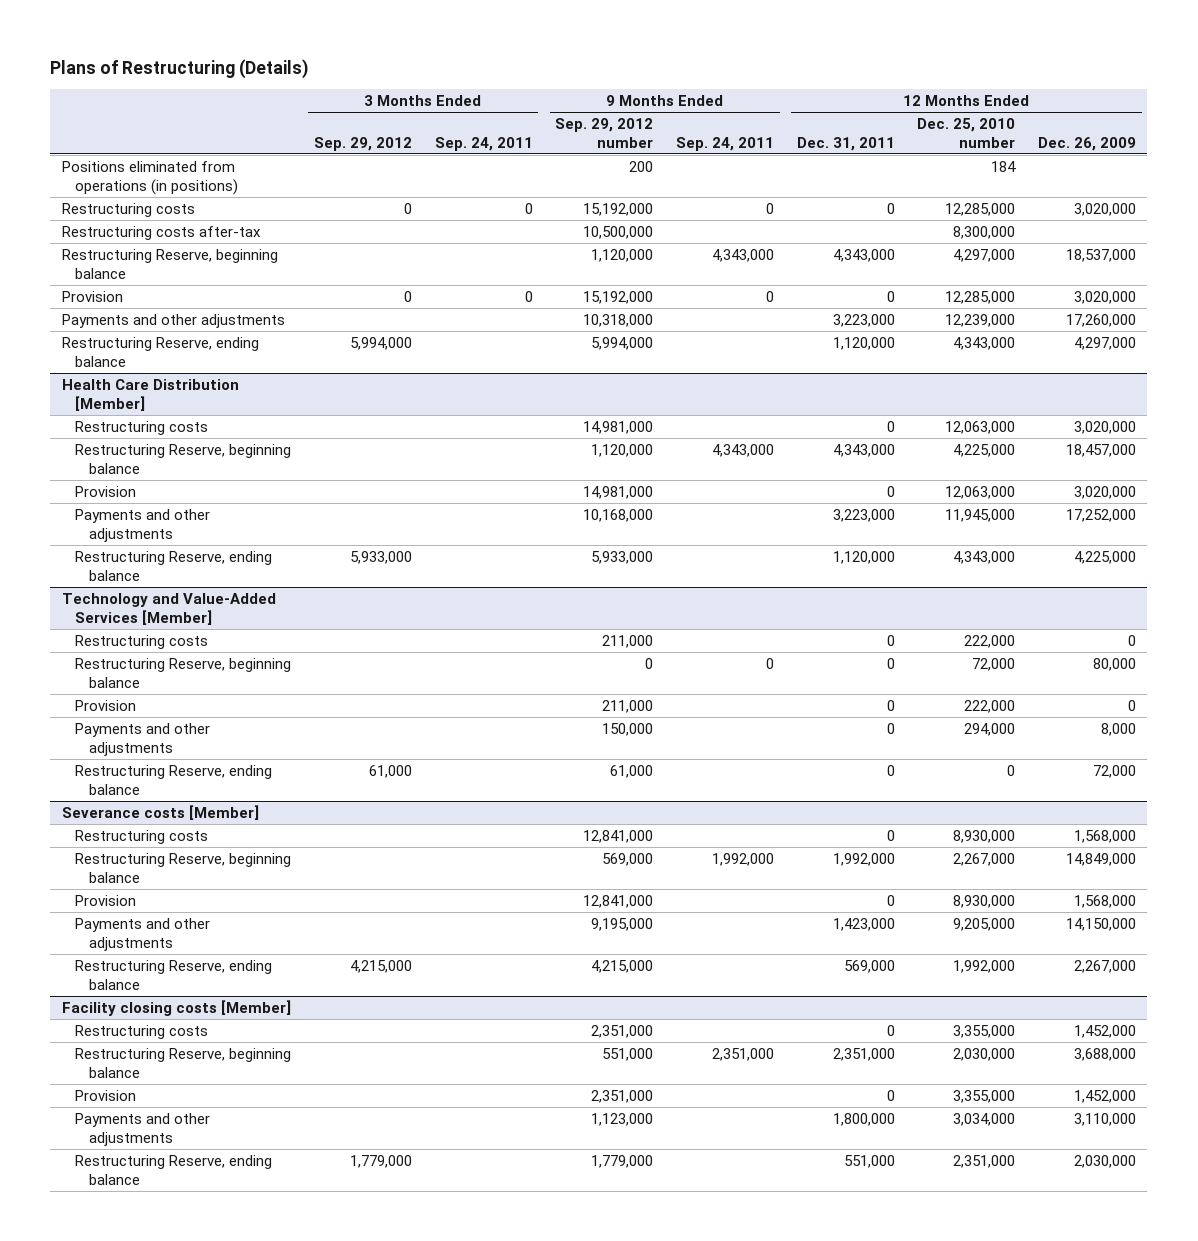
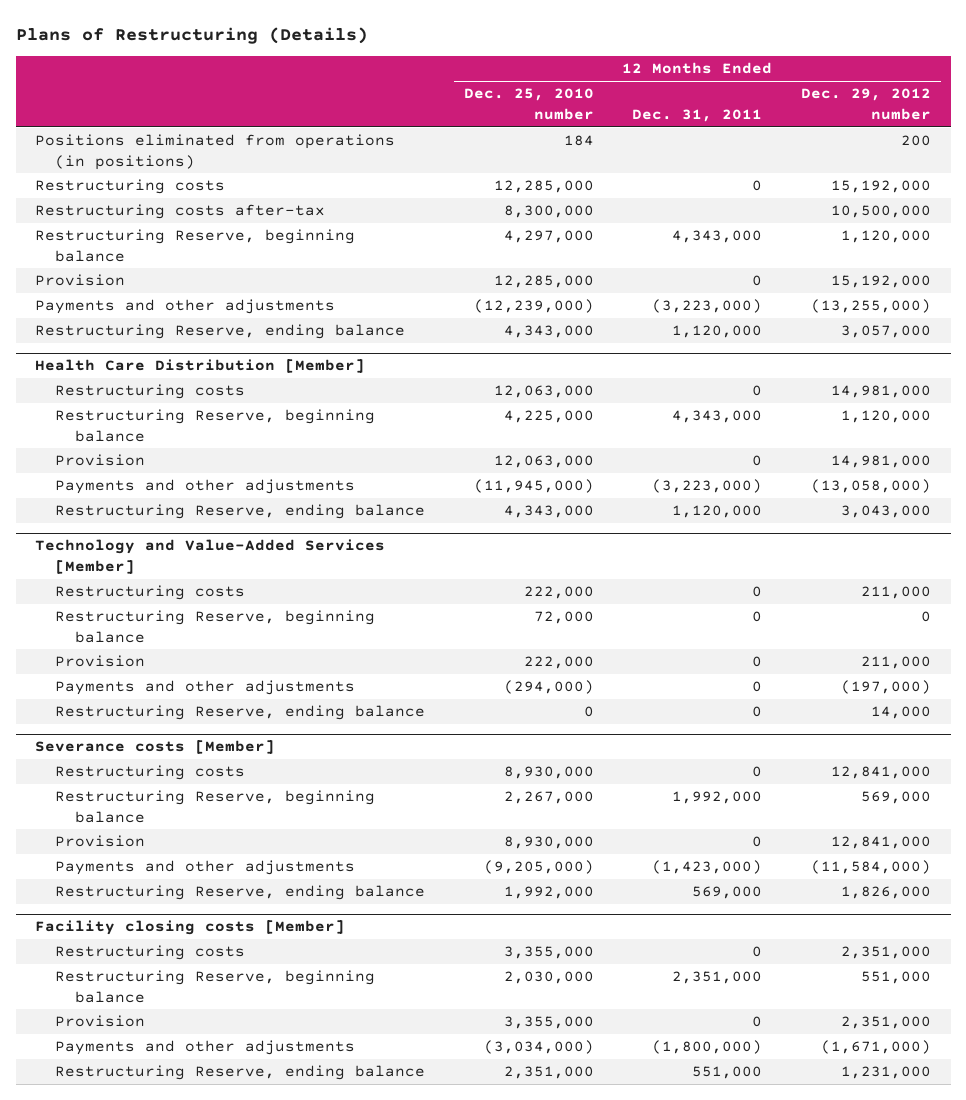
- | 3 Months Ended Sep. 29, 2012 | 3 Months Ended Sep. 24, 2011 | 9 Months Ended Sep. 29, 2012 number | 9 Months Ended Sep. 24, 2011 | 12 Months Ended Dec. 31, 2011 | 12 Months Ended Dec. 25, 2010 number | 12 Months Ended Dec. 26, 2009
+ | 12 Months Ended Dec. 25, 2010 number | 12 Months Ended Dec. 31, 2011 | 12 Months Ended Dec. 29, 2012 number
- Payments and other adjustments | | | 10,318,000 | | 3,223,000 | 12,239,000 | 17,260,000
+ Payments and other adjustments | (12,239,000) | (3,223,000) | (13,255,000)
@ Health Care Distribution [Member]
- Payments and other adjustments | | | 10,168,000 | | 3,223,000 | 11,945,000 | 17,252,000
+ Payments and other adjustments | (11,945,000) | (3,223,000) | (13,058,000)
@ Technology and Value-Added Services [Member]
- Payments and other adjustments | | | 150,000 | | 0 | 294,000 | 8,000
+ Payments and other adjustments | (294,000) | 0 | (197,000)
@ Severance costs [Member]
- Payments and other adjustments | | | 9,195,000 | | 1,423,000 | 9,205,000 | 14,150,000
+ Payments and other adjustments | (9,205,000) | (1,423,000) | (11,584,000)
@ Facility closing costs [Member]
- Payments and other adjustments | | | 1,123,000 | | 1,800,000 | 3,034,000 | 3,110,000
+ Payments and other adjustments | (3,034,000) | (1,800,000) | (1,671,000)

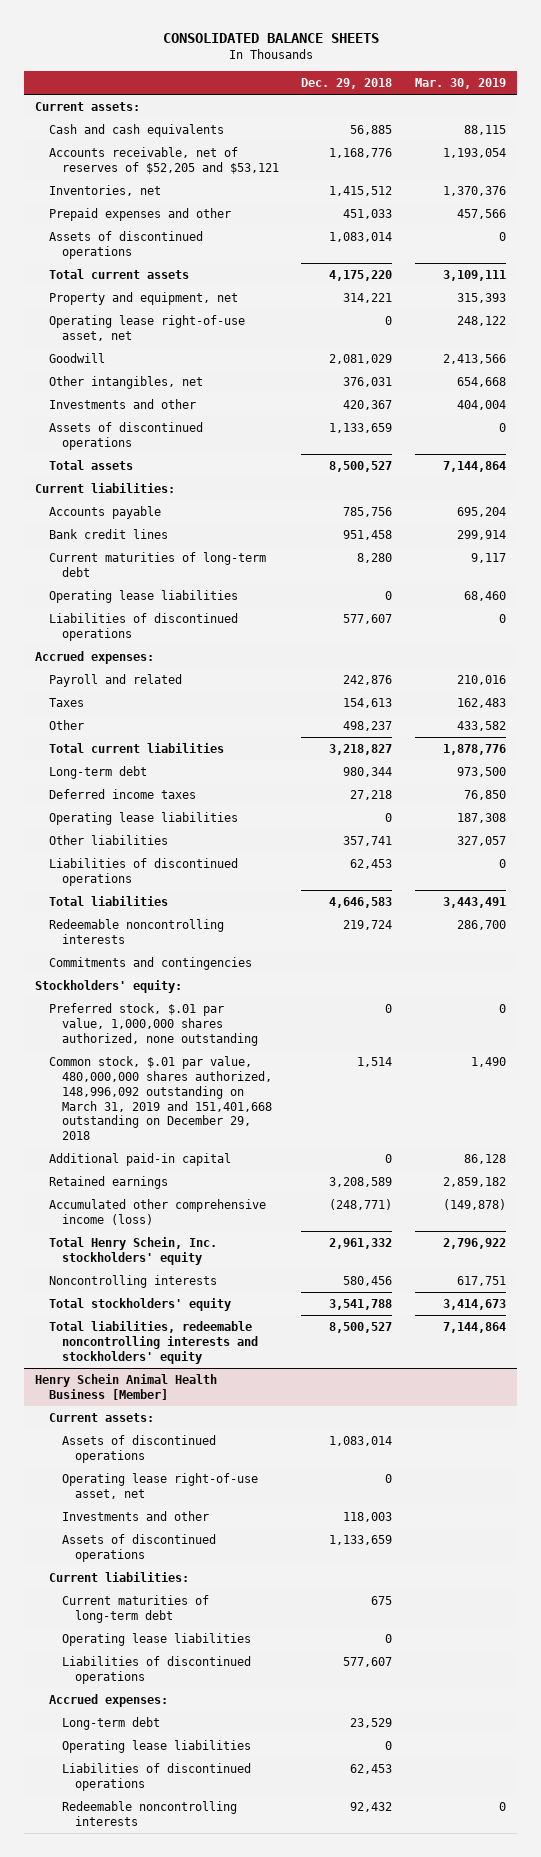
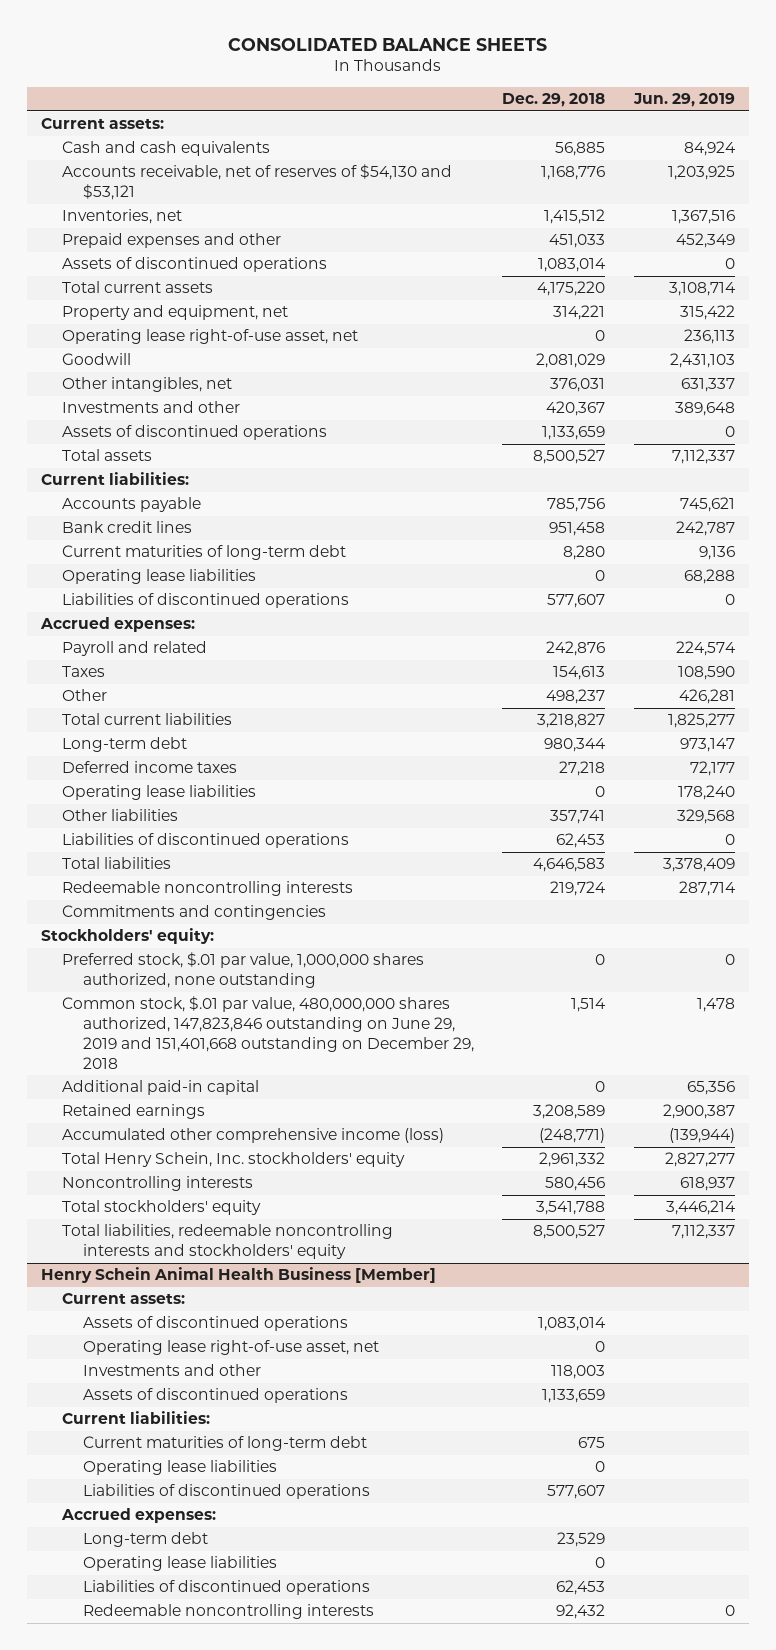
- | Dec. 29, 2018 | Mar. 30, 2019
+ | Dec. 29, 2018 | Jun. 29, 2019
- Accounts receivable, net of reserves of $52,205 and $53,121 | 1,168,776 | 1,193,054
+ Accounts receivable, net of reserves of $54,130 and $53,121 | 1,168,776 | 1,203,925
- Common stock, $.01 par value, 480,000,000 shares authorized, 148,996,092 outstanding on March 31, 2019 and 151,401,668 outstanding on December 29, 2018 | 1,514 | 1,490
+ Common stock, $.01 par value, 480,000,000 shares authorized, 147,823,846 outstanding on June 29, 2019 and 151,401,668 outstanding on December 29, 2018 | 1,514 | 1,478

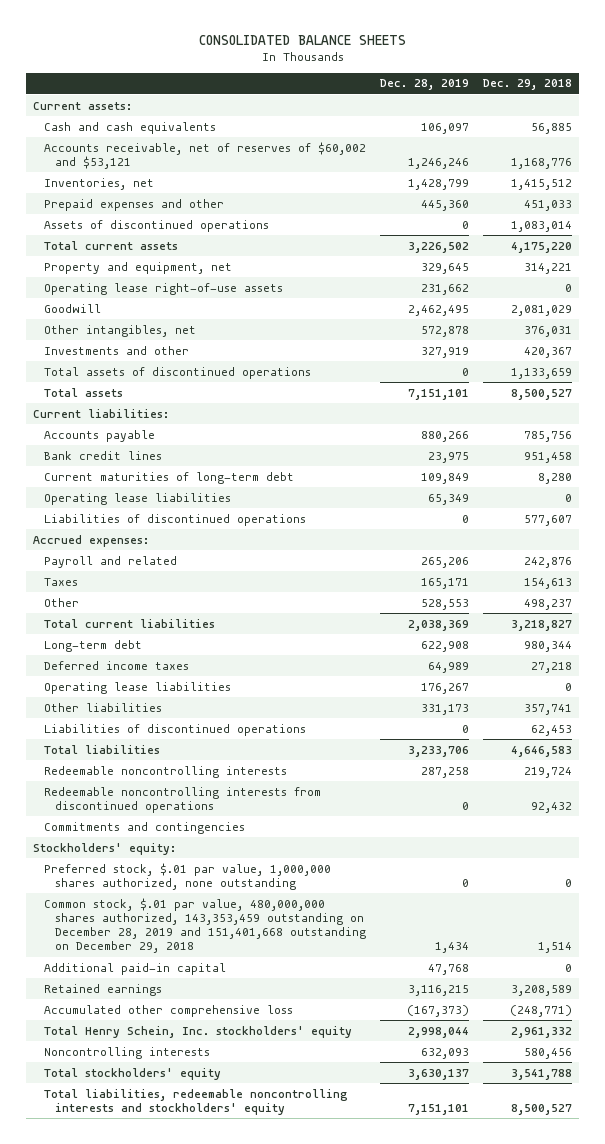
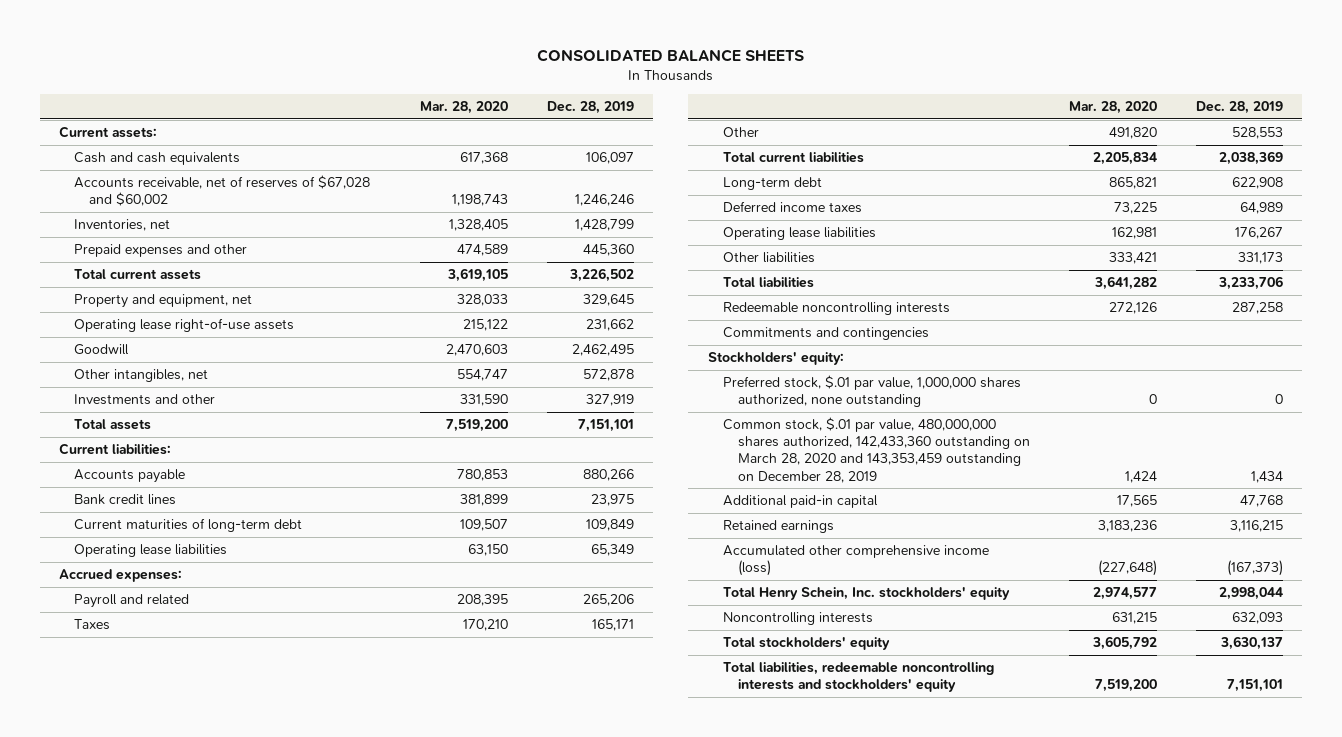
- | Dec. 28, 2019 | Dec. 29, 2018
+ | Mar. 28, 2020 | Dec. 28, 2019
- Accounts receivable, net of reserves of $60,002 and $53,121 | 1,246,246 | 1,168,776
+ Accounts receivable, net of reserves of $67,028 and $60,002 | 1,198,743 | 1,246,246
- Assets of discontinued operations | 0 | 1,083,014
- Total assets of discontinued operations | 0 | 1,133,659
- Liabilities of discontinued operations | 0 | 577,607
- Liabilities of discontinued operations | 0 | 62,453
- Redeemable noncontrolling interests from discontinued operations | 0 | 92,432
- Common stock, $.01 par value, 480,000,000 shares authorized, 143,353,459 outstanding on December 28, 2019 and 151,401,668 outstanding on December 29, 2018 | 1,434 | 1,514
+ Common stock, $.01 par value, 480,000,000 shares authorized, 142,433,360 outstanding on March 28, 2020 and 143,353,459 outstanding on December 28, 2019 | 1,424 | 1,434
- Accumulated other comprehensive loss | (167,373) | (248,771)
+ Accumulated other comprehensive income (loss) | (227,648) | (167,373)

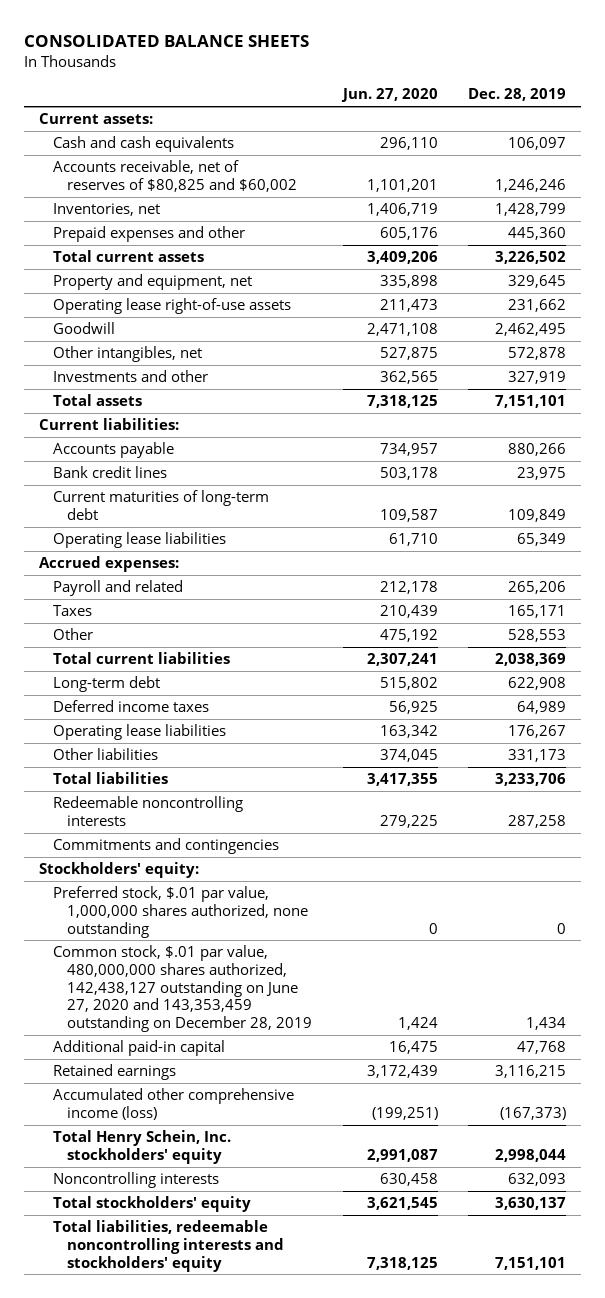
- | Mar. 28, 2020 | Dec. 28, 2019
+ | Jun. 27, 2020 | Dec. 28, 2019
- Accounts receivable, net of reserves of $67,028 and $60,002 | 1,198,743 | 1,246,246
+ Accounts receivable, net of reserves of $80,825 and $60,002 | 1,101,201 | 1,246,246
- Common stock, $.01 par value, 480,000,000 shares authorized, 142,433,360 outstanding on March 28, 2020 and 143,353,459 outstanding on December 28, 2019 | 1,424 | 1,434
+ Common stock, $.01 par value, 480,000,000 shares authorized, 142,438,127 outstanding on June 27, 2020 and 143,353,459 outstanding on December 28, 2019 | 1,424 | 1,434

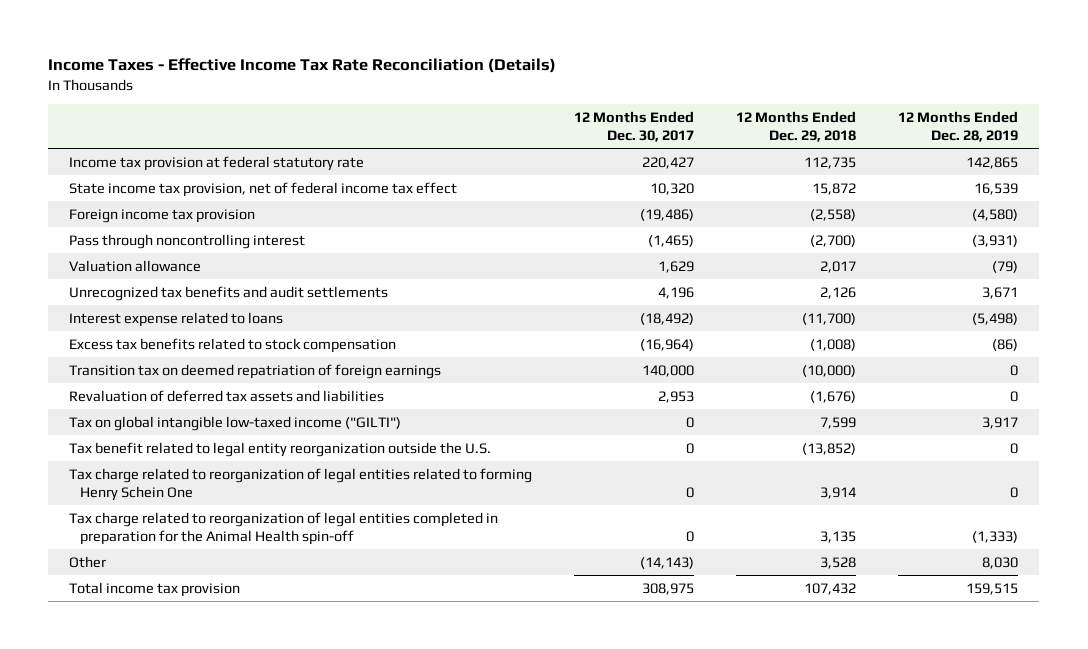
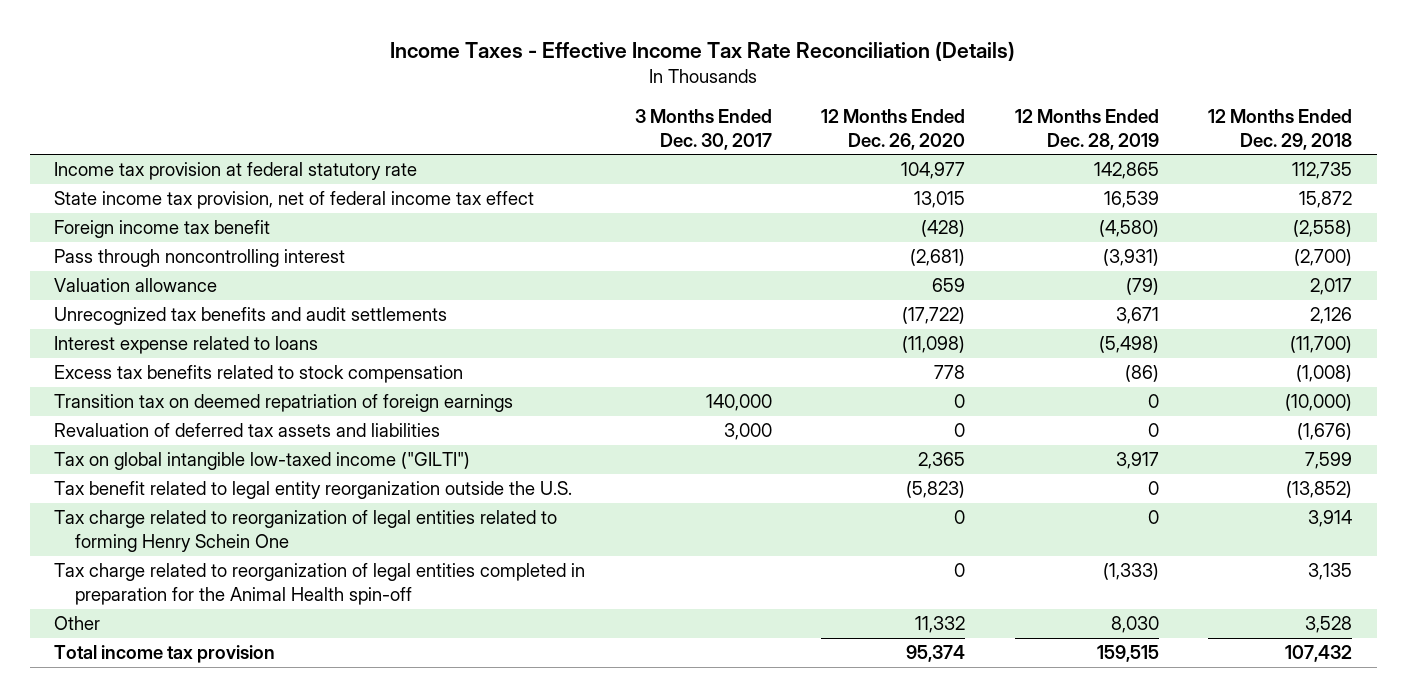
- | 12 Months Ended Dec. 30, 2017 | 12 Months Ended Dec. 29, 2018 | 12 Months Ended Dec. 28, 2019
+ | 3 Months Ended Dec. 30, 2017 | 12 Months Ended Dec. 26, 2020 | 12 Months Ended Dec. 28, 2019 | 12 Months Ended Dec. 29, 2018
- Foreign income tax provision | (19,486) | (2,558) | (4,580)
+ Foreign income tax benefit | | (428) | (4,580) | (2,558)

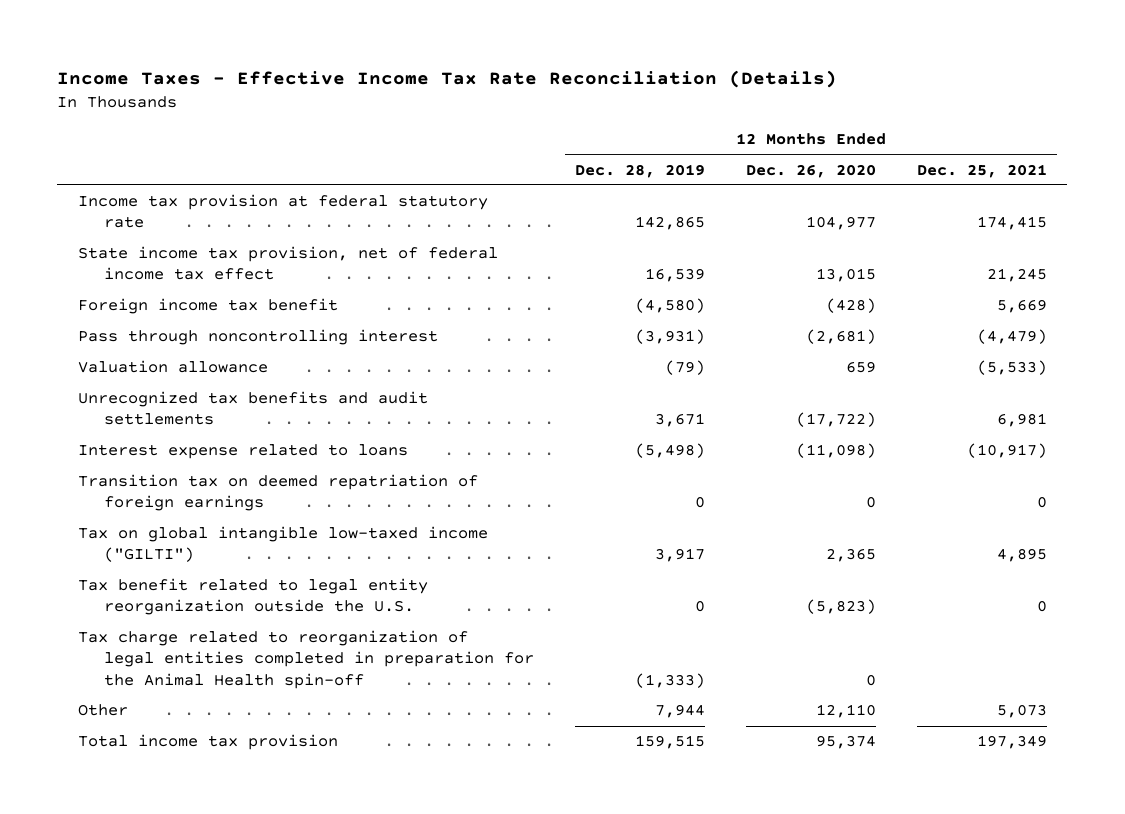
- | 3 Months Ended Dec. 30, 2017 | 12 Months Ended Dec. 26, 2020 | 12 Months Ended Dec. 28, 2019 | 12 Months Ended Dec. 29, 2018
+ | 12 Months Ended Dec. 28, 2019 | 12 Months Ended Dec. 26, 2020 | 12 Months Ended Dec. 25, 2021
- Excess tax benefits related to stock compensation | | 778 | (86) | (1,008)
- Revaluation of deferred tax assets and liabilities | 3,000 | 0 | 0 | (1,676)
- Tax charge related to reorganization of legal entities related to forming Henry Schein One | | 0 | 0 | 3,914
- Other | | 11,332 | 8,030 | 3,528
+ Other | 7,944 | 12,110 | 5,073

